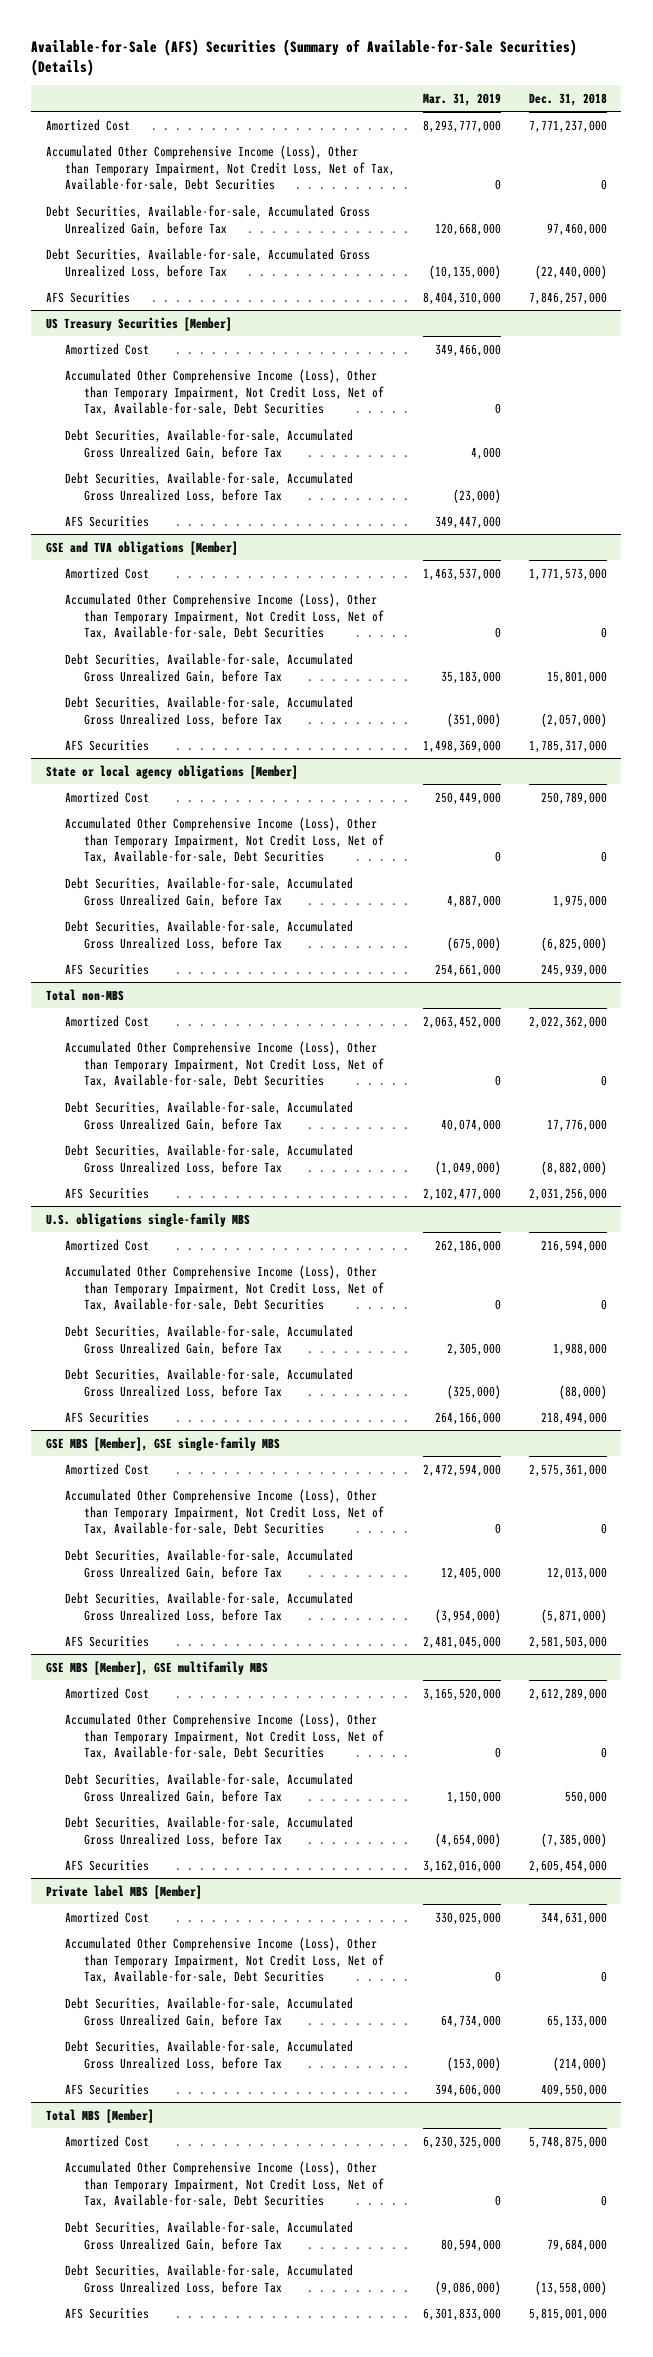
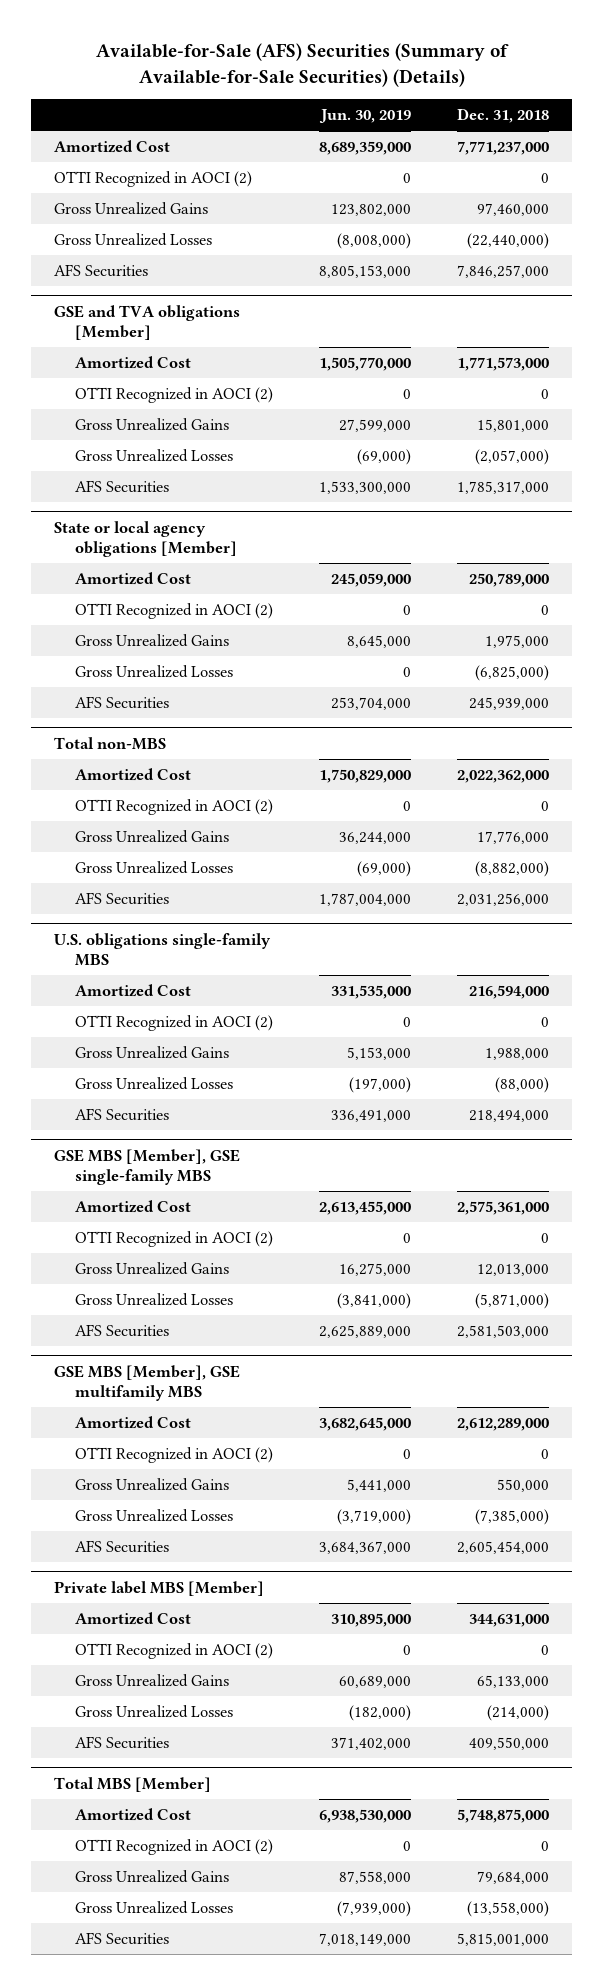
- | Mar. 31, 2019 | Dec. 31, 2018
+ | Jun. 30, 2019 | Dec. 31, 2018
- Accumulated Other Comprehensive Income (Loss), Other than Temporary Impairment, Not Credit Loss, Net of Tax, Available-for-sale, Debt Securities | 0 | 0
- Debt Securities, Available-for-sale, Accumulated Gross Unrealized Gain, before Tax | 120,668,000 | 97,460,000
- Debt Securities, Available-for-sale, Accumulated Gross Unrealized Loss, before Tax | (10,135,000) | (22,440,000)
+ OTTI Recognized in AOCI (2) | 0 | 0
+ Gross Unrealized Gains | 123,802,000 | 97,460,000
+ Gross Unrealized Losses | (8,008,000) | (22,440,000)
- US Treasury Securities [Member]
- Amortized Cost | 349,466,000 |
- Accumulated Other Comprehensive Income (Loss), Other than Temporary Impairment, Not Credit Loss, Net of Tax, Available-for-sale, Debt Securities | 0 |
- Debt Securities, Available-for-sale, Accumulated Gross Unrealized Gain, before Tax | 4,000 |
- Debt Securities, Available-for-sale, Accumulated Gross Unrealized Loss, before Tax | (23,000) |
- AFS Securities | 349,447,000 |
@ GSE and TVA obligations [Member]
- Accumulated Other Comprehensive Income (Loss), Other than Temporary Impairment, Not Credit Loss, Net of Tax, Available-for-sale, Debt Securities | 0 | 0
- Debt Securities, Available-for-sale, Accumulated Gross Unrealized Gain, before Tax | 35,183,000 | 15,801,000
- Debt Securities, Available-for-sale, Accumulated Gross Unrealized Loss, before Tax | (351,000) | (2,057,000)
+ OTTI Recognized in AOCI (2) | 0 | 0
+ Gross Unrealized Gains | 27,599,000 | 15,801,000
+ Gross Unrealized Losses | (69,000) | (2,057,000)
@ State or local agency obligations [Member]
- Accumulated Other Comprehensive Income (Loss), Other than Temporary Impairment, Not Credit Loss, Net of Tax, Available-for-sale, Debt Securities | 0 | 0
- Debt Securities, Available-for-sale, Accumulated Gross Unrealized Gain, before Tax | 4,887,000 | 1,975,000
- Debt Securities, Available-for-sale, Accumulated Gross Unrealized Loss, before Tax | (675,000) | (6,825,000)
+ OTTI Recognized in AOCI (2) | 0 | 0
+ Gross Unrealized Gains | 8,645,000 | 1,975,000
+ Gross Unrealized Losses | 0 | (6,825,000)
@ Total non-MBS
- Accumulated Other Comprehensive Income (Loss), Other than Temporary Impairment, Not Credit Loss, Net of Tax, Available-for-sale, Debt Securities | 0 | 0
- Debt Securities, Available-for-sale, Accumulated Gross Unrealized Gain, before Tax | 40,074,000 | 17,776,000
- Debt Securities, Available-for-sale, Accumulated Gross Unrealized Loss, before Tax | (1,049,000) | (8,882,000)
+ OTTI Recognized in AOCI (2) | 0 | 0
+ Gross Unrealized Gains | 36,244,000 | 17,776,000
+ Gross Unrealized Losses | (69,000) | (8,882,000)
@ U.S. obligations single-family MBS
- Accumulated Other Comprehensive Income (Loss), Other than Temporary Impairment, Not Credit Loss, Net of Tax, Available-for-sale, Debt Securities | 0 | 0
- Debt Securities, Available-for-sale, Accumulated Gross Unrealized Gain, before Tax | 2,305,000 | 1,988,000
- Debt Securities, Available-for-sale, Accumulated Gross Unrealized Loss, before Tax | (325,000) | (88,000)
+ OTTI Recognized in AOCI (2) | 0 | 0
+ Gross Unrealized Gains | 5,153,000 | 1,988,000
+ Gross Unrealized Losses | (197,000) | (88,000)
@ GSE MBS [Member], GSE single-family MBS
- Accumulated Other Comprehensive Income (Loss), Other than Temporary Impairment, Not Credit Loss, Net of Tax, Available-for-sale, Debt Securities | 0 | 0
- Debt Securities, Available-for-sale, Accumulated Gross Unrealized Gain, before Tax | 12,405,000 | 12,013,000
- Debt Securities, Available-for-sale, Accumulated Gross Unrealized Loss, before Tax | (3,954,000) | (5,871,000)
+ OTTI Recognized in AOCI (2) | 0 | 0
+ Gross Unrealized Gains | 16,275,000 | 12,013,000
+ Gross Unrealized Losses | (3,841,000) | (5,871,000)
@ GSE MBS [Member], GSE multifamily MBS
- Accumulated Other Comprehensive Income (Loss), Other than Temporary Impairment, Not Credit Loss, Net of Tax, Available-for-sale, Debt Securities | 0 | 0
- Debt Securities, Available-for-sale, Accumulated Gross Unrealized Gain, before Tax | 1,150,000 | 550,000
- Debt Securities, Available-for-sale, Accumulated Gross Unrealized Loss, before Tax | (4,654,000) | (7,385,000)
+ OTTI Recognized in AOCI (2) | 0 | 0
+ Gross Unrealized Gains | 5,441,000 | 550,000
+ Gross Unrealized Losses | (3,719,000) | (7,385,000)
@ Private label MBS [Member]
- Accumulated Other Comprehensive Income (Loss), Other than Temporary Impairment, Not Credit Loss, Net of Tax, Available-for-sale, Debt Securities | 0 | 0
- Debt Securities, Available-for-sale, Accumulated Gross Unrealized Gain, before Tax | 64,734,000 | 65,133,000
- Debt Securities, Available-for-sale, Accumulated Gross Unrealized Loss, before Tax | (153,000) | (214,000)
+ OTTI Recognized in AOCI (2) | 0 | 0
+ Gross Unrealized Gains | 60,689,000 | 65,133,000
+ Gross Unrealized Losses | (182,000) | (214,000)
@ Total MBS [Member]
- Accumulated Other Comprehensive Income (Loss), Other than Temporary Impairment, Not Credit Loss, Net of Tax, Available-for-sale, Debt Securities | 0 | 0
- Debt Securities, Available-for-sale, Accumulated Gross Unrealized Gain, before Tax | 80,594,000 | 79,684,000
- Debt Securities, Available-for-sale, Accumulated Gross Unrealized Loss, before Tax | (9,086,000) | (13,558,000)
+ OTTI Recognized in AOCI (2) | 0 | 0
+ Gross Unrealized Gains | 87,558,000 | 79,684,000
+ Gross Unrealized Losses | (7,939,000) | (13,558,000)

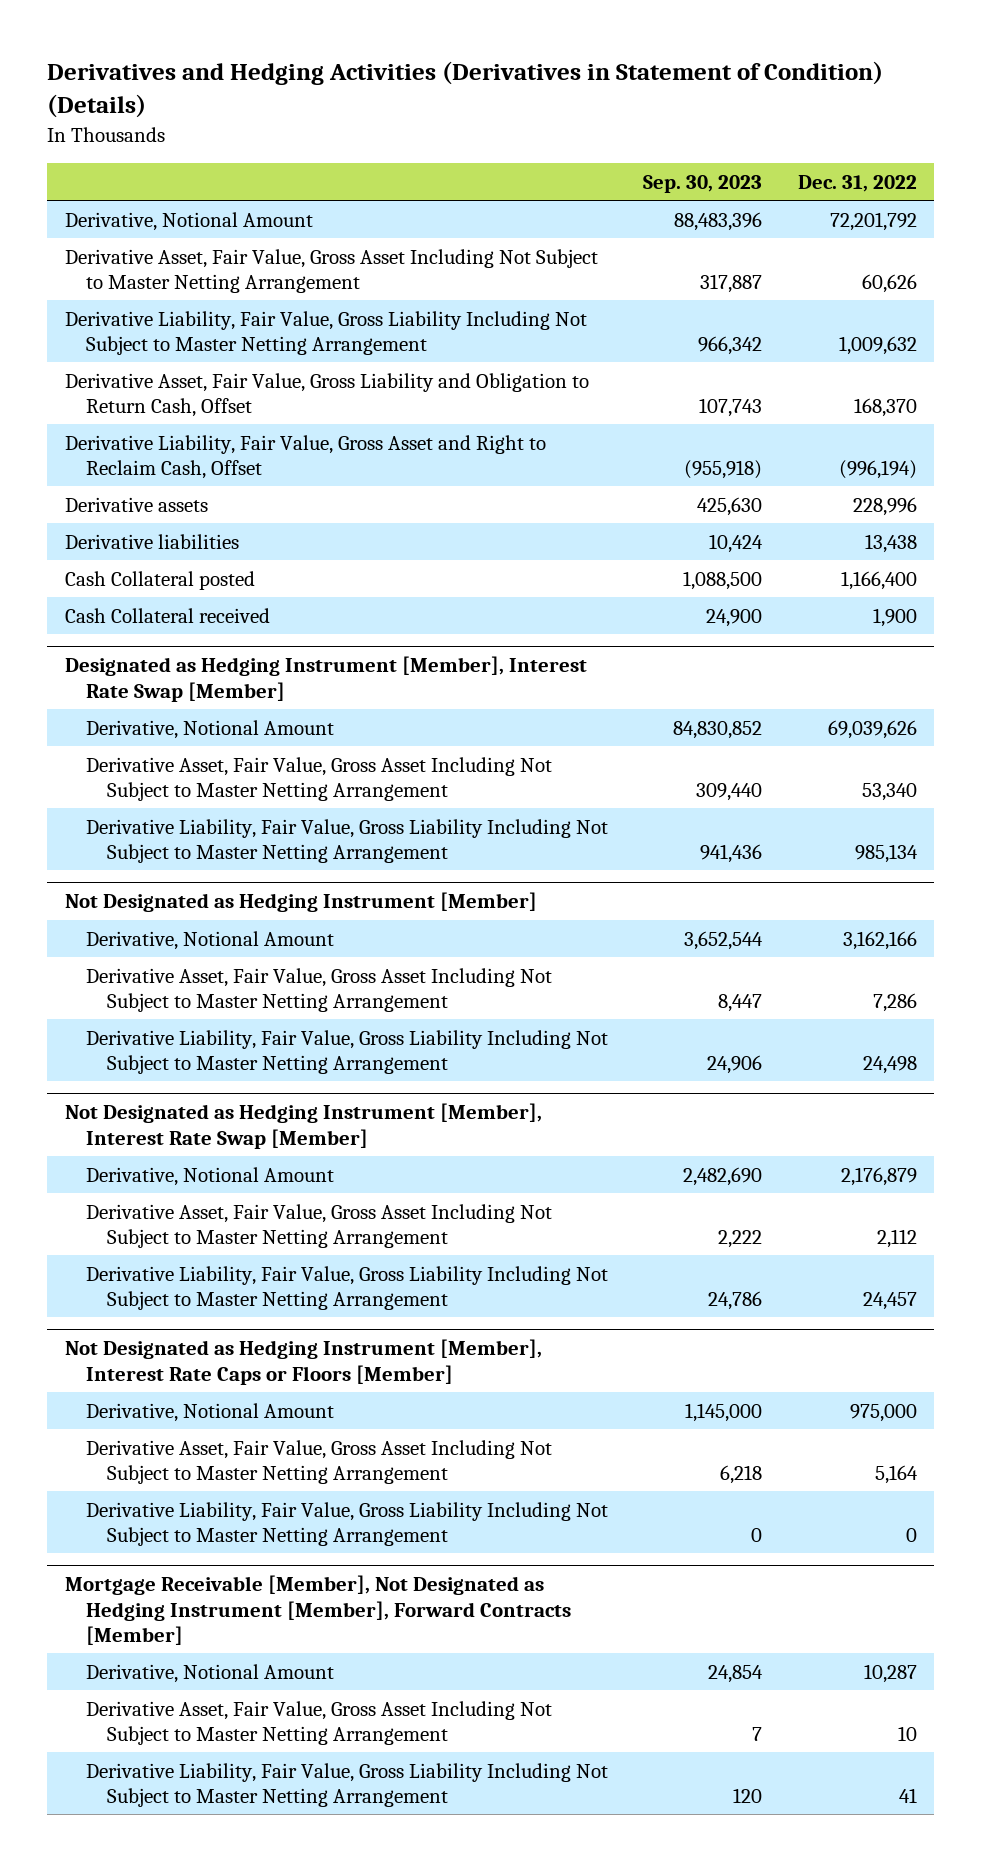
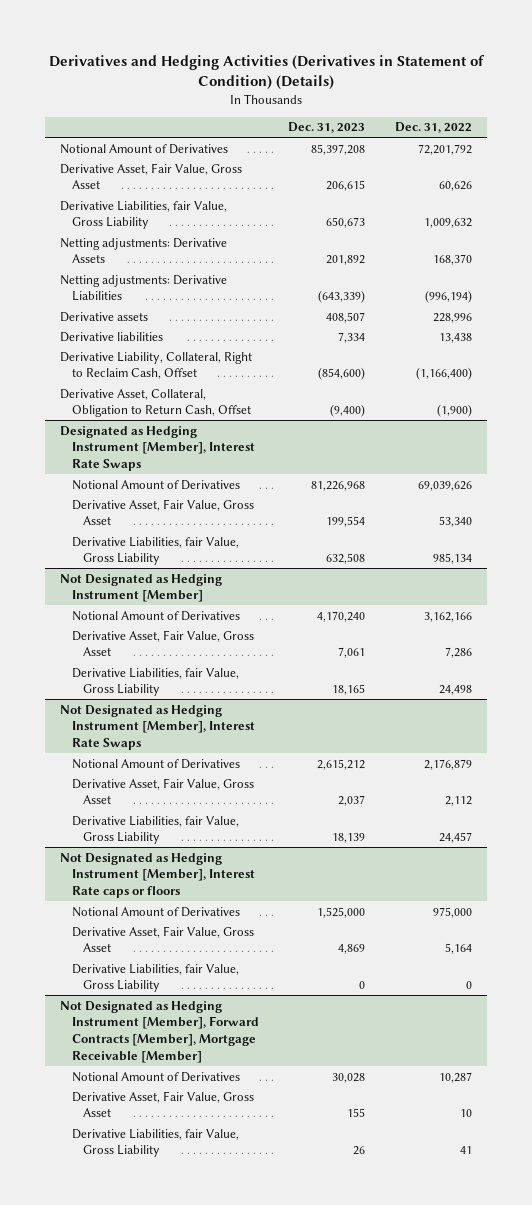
- | Sep. 30, 2023 | Dec. 31, 2022
+ | Dec. 31, 2023 | Dec. 31, 2022
- Derivative, Notional Amount | 88,483,396 | 72,201,792
- Derivative Asset, Fair Value, Gross Asset Including Not Subject to Master Netting Arrangement | 317,887 | 60,626
- Derivative Liability, Fair Value, Gross Liability Including Not Subject to Master Netting Arrangement | 966,342 | 1,009,632
- Derivative Asset, Fair Value, Gross Liability and Obligation to Return Cash, Offset | 107,743 | 168,370
- Derivative Liability, Fair Value, Gross Asset and Right to Reclaim Cash, Offset | (955,918) | (996,194)
+ Notional Amount of Derivatives | 85,397,208 | 72,201,792
+ Derivative Asset, Fair Value, Gross Asset | 206,615 | 60,626
+ Derivative Liabilities, fair Value, Gross Liability | 650,673 | 1,009,632
+ Netting adjustments: Derivative Assets | 201,892 | 168,370
+ Netting adjustments: Derivative Liabilities | (643,339) | (996,194)
- Cash Collateral posted | 1,088,500 | 1,166,400
- Cash Collateral received | 24,900 | 1,900
- Designated as Hedging Instrument [Member], Interest Rate Swap [Member]
- Derivative, Notional Amount | 84,830,852 | 69,039,626
- Derivative Asset, Fair Value, Gross Asset Including Not Subject to Master Netting Arrangement | 309,440 | 53,340
- Derivative Liability, Fair Value, Gross Liability Including Not Subject to Master Netting Arrangement | 941,436 | 985,134
+ Derivative Liability, Collateral, Right to Reclaim Cash, Offset | (854,600) | (1,166,400)
+ Derivative Asset, Collateral, Obligation to Return Cash, Offset | (9,400) | (1,900)
+ Designated as Hedging Instrument [Member], Interest Rate Swaps
+ Notional Amount of Derivatives | 81,226,968 | 69,039,626
+ Derivative Asset, Fair Value, Gross Asset | 199,554 | 53,340
+ Derivative Liabilities, fair Value, Gross Liability | 632,508 | 985,134
@ Not Designated as Hedging Instrument [Member]
- Derivative, Notional Amount | 3,652,544 | 3,162,166
- Derivative Asset, Fair Value, Gross Asset Including Not Subject to Master Netting Arrangement | 8,447 | 7,286
- Derivative Liability, Fair Value, Gross Liability Including Not Subject to Master Netting Arrangement | 24,906 | 24,498
- Not Designated as Hedging Instrument [Member], Interest Rate Swap [Member]
- Derivative, Notional Amount | 2,482,690 | 2,176,879
- Derivative Asset, Fair Value, Gross Asset Including Not Subject to Master Netting Arrangement | 2,222 | 2,112
- Derivative Liability, Fair Value, Gross Liability Including Not Subject to Master Netting Arrangement | 24,786 | 24,457
- Not Designated as Hedging Instrument [Member], Interest Rate Caps or Floors [Member]
- Derivative, Notional Amount | 1,145,000 | 975,000
- Derivative Asset, Fair Value, Gross Asset Including Not Subject to Master Netting Arrangement | 6,218 | 5,164
- Derivative Liability, Fair Value, Gross Liability Including Not Subject to Master Netting Arrangement | 0 | 0
- Mortgage Receivable [Member], Not Designated as Hedging Instrument [Member], Forward Contracts [Member]
- Derivative, Notional Amount | 24,854 | 10,287
- Derivative Asset, Fair Value, Gross Asset Including Not Subject to Master Netting Arrangement | 7 | 10
- Derivative Liability, Fair Value, Gross Liability Including Not Subject to Master Netting Arrangement | 120 | 41
@ Not Designated as Hedging Instrument [Member]
+ Notional Amount of Derivatives | 4,170,240 | 3,162,166
+ Derivative Asset, Fair Value, Gross Asset | 7,061 | 7,286
+ Derivative Liabilities, fair Value, Gross Liability | 18,165 | 24,498
+ Not Designated as Hedging Instrument [Member], Interest Rate Swaps
+ Notional Amount of Derivatives | 2,615,212 | 2,176,879
+ Derivative Asset, Fair Value, Gross Asset | 2,037 | 2,112
+ Derivative Liabilities, fair Value, Gross Liability | 18,139 | 24,457
+ Not Designated as Hedging Instrument [Member], Interest Rate caps or floors
+ Notional Amount of Derivatives | 1,525,000 | 975,000
+ Derivative Asset, Fair Value, Gross Asset | 4,869 | 5,164
+ Derivative Liabilities, fair Value, Gross Liability | 0 | 0
+ Not Designated as Hedging Instrument [Member], Forward Contracts [Member], Mortgage Receivable [Member]
+ Notional Amount of Derivatives | 30,028 | 10,287
+ Derivative Asset, Fair Value, Gross Asset | 155 | 10
+ Derivative Liabilities, fair Value, Gross Liability | 26 | 41

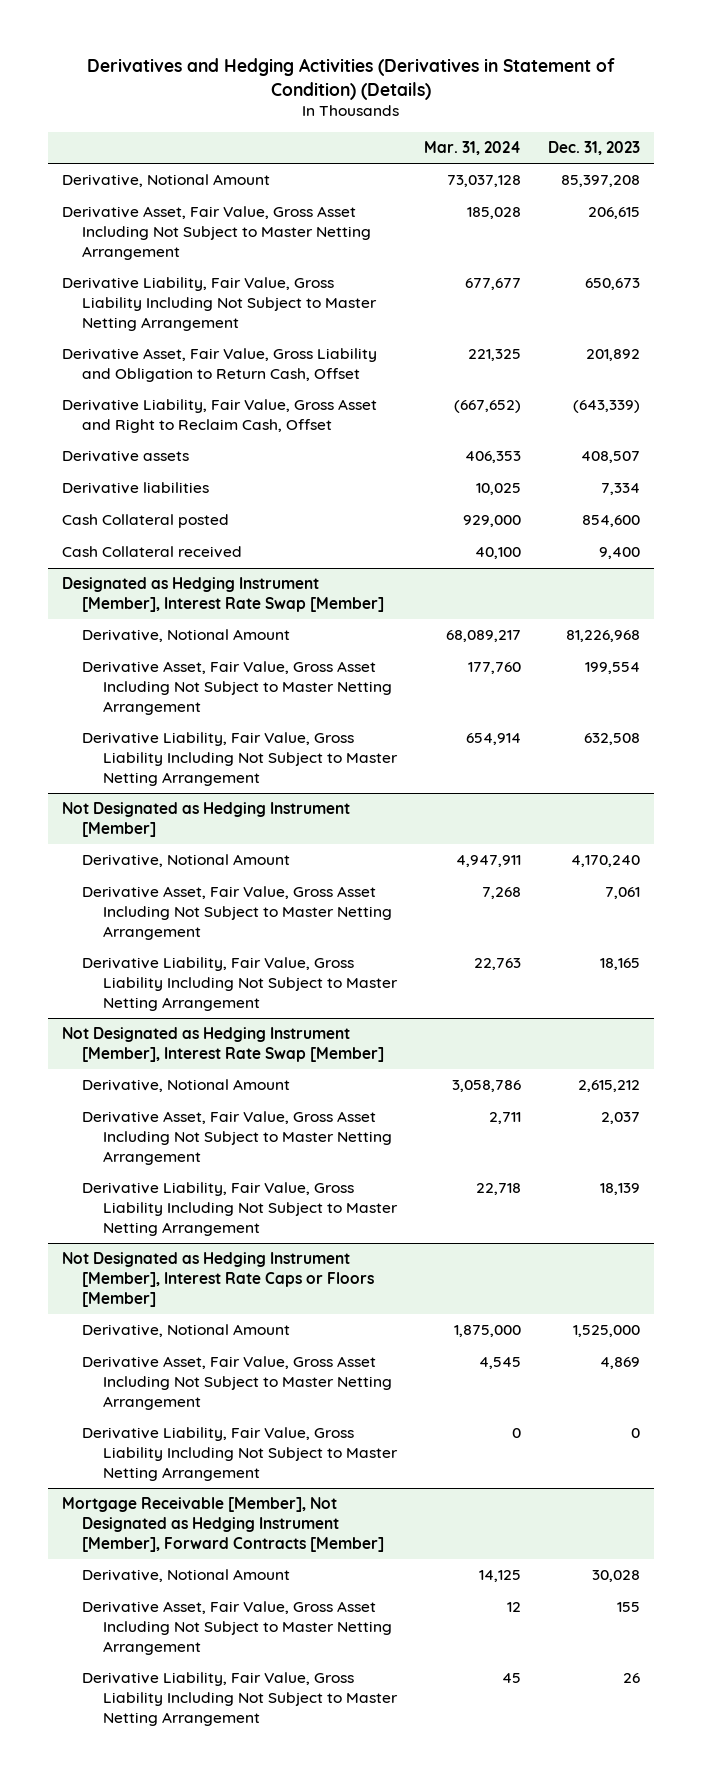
- | Dec. 31, 2023 | Dec. 31, 2022
+ | Mar. 31, 2024 | Dec. 31, 2023
- Notional Amount of Derivatives | 85,397,208 | 72,201,792
- Derivative Asset, Fair Value, Gross Asset | 206,615 | 60,626
- Derivative Liabilities, fair Value, Gross Liability | 650,673 | 1,009,632
- Netting adjustments: Derivative Assets | 201,892 | 168,370
- Netting adjustments: Derivative Liabilities | (643,339) | (996,194)
+ Derivative, Notional Amount | 73,037,128 | 85,397,208
+ Derivative Asset, Fair Value, Gross Asset Including Not Subject to Master Netting Arrangement | 185,028 | 206,615
+ Derivative Liability, Fair Value, Gross Liability Including Not Subject to Master Netting Arrangement | 677,677 | 650,673
+ Derivative Asset, Fair Value, Gross Liability and Obligation to Return Cash, Offset | 221,325 | 201,892
+ Derivative Liability, Fair Value, Gross Asset and Right to Reclaim Cash, Offset | (667,652) | (643,339)
- Derivative Liability, Collateral, Right to Reclaim Cash, Offset | (854,600) | (1,166,400)
- Derivative Asset, Collateral, Obligation to Return Cash, Offset | (9,400) | (1,900)
- Designated as Hedging Instrument [Member], Interest Rate Swaps
- Notional Amount of Derivatives | 81,226,968 | 69,039,626
- Derivative Asset, Fair Value, Gross Asset | 199,554 | 53,340
- Derivative Liabilities, fair Value, Gross Liability | 632,508 | 985,134
+ Cash Collateral posted | 929,000 | 854,600
+ Cash Collateral received | 40,100 | 9,400
+ Designated as Hedging Instrument [Member], Interest Rate Swap [Member]
+ Derivative, Notional Amount | 68,089,217 | 81,226,968
+ Derivative Asset, Fair Value, Gross Asset Including Not Subject to Master Netting Arrangement | 177,760 | 199,554
+ Derivative Liability, Fair Value, Gross Liability Including Not Subject to Master Netting Arrangement | 654,914 | 632,508
@ Not Designated as Hedging Instrument [Member]
- Notional Amount of Derivatives | 4,170,240 | 3,162,166
- Derivative Asset, Fair Value, Gross Asset | 7,061 | 7,286
- Derivative Liabilities, fair Value, Gross Liability | 18,165 | 24,498
- Not Designated as Hedging Instrument [Member], Interest Rate Swaps
- Notional Amount of Derivatives | 2,615,212 | 2,176,879
- Derivative Asset, Fair Value, Gross Asset | 2,037 | 2,112
- Derivative Liabilities, fair Value, Gross Liability | 18,139 | 24,457
- Not Designated as Hedging Instrument [Member], Interest Rate caps or floors
- Notional Amount of Derivatives | 1,525,000 | 975,000
- Derivative Asset, Fair Value, Gross Asset | 4,869 | 5,164
- Derivative Liabilities, fair Value, Gross Liability | 0 | 0
- Not Designated as Hedging Instrument [Member], Forward Contracts [Member], Mortgage Receivable [Member]
- Notional Amount of Derivatives | 30,028 | 10,287
- Derivative Asset, Fair Value, Gross Asset | 155 | 10
- Derivative Liabilities, fair Value, Gross Liability | 26 | 41
@ Not Designated as Hedging Instrument [Member]
+ Derivative, Notional Amount | 4,947,911 | 4,170,240
+ Derivative Asset, Fair Value, Gross Asset Including Not Subject to Master Netting Arrangement | 7,268 | 7,061
+ Derivative Liability, Fair Value, Gross Liability Including Not Subject to Master Netting Arrangement | 22,763 | 18,165
+ Not Designated as Hedging Instrument [Member], Interest Rate Swap [Member]
+ Derivative, Notional Amount | 3,058,786 | 2,615,212
+ Derivative Asset, Fair Value, Gross Asset Including Not Subject to Master Netting Arrangement | 2,711 | 2,037
+ Derivative Liability, Fair Value, Gross Liability Including Not Subject to Master Netting Arrangement | 22,718 | 18,139
+ Not Designated as Hedging Instrument [Member], Interest Rate Caps or Floors [Member]
+ Derivative, Notional Amount | 1,875,000 | 1,525,000
+ Derivative Asset, Fair Value, Gross Asset Including Not Subject to Master Netting Arrangement | 4,545 | 4,869
+ Derivative Liability, Fair Value, Gross Liability Including Not Subject to Master Netting Arrangement | 0 | 0
+ Mortgage Receivable [Member], Not Designated as Hedging Instrument [Member], Forward Contracts [Member]
+ Derivative, Notional Amount | 14,125 | 30,028
+ Derivative Asset, Fair Value, Gross Asset Including Not Subject to Master Netting Arrangement | 12 | 155
+ Derivative Liability, Fair Value, Gross Liability Including Not Subject to Master Netting Arrangement | 45 | 26

